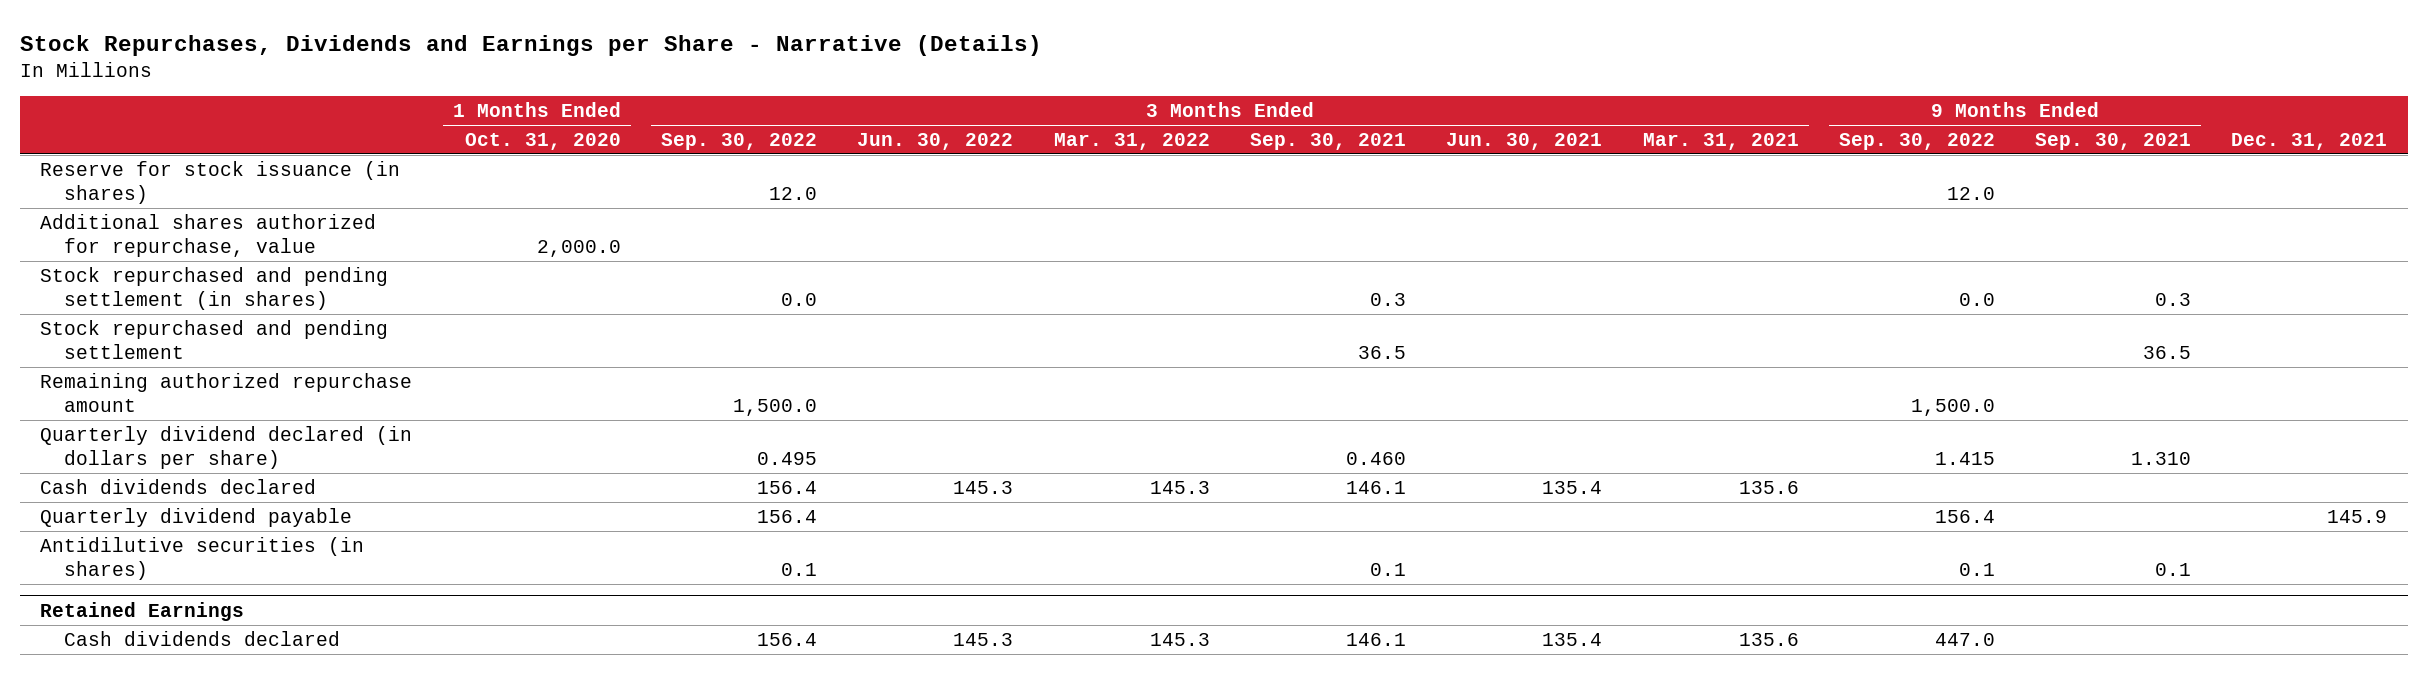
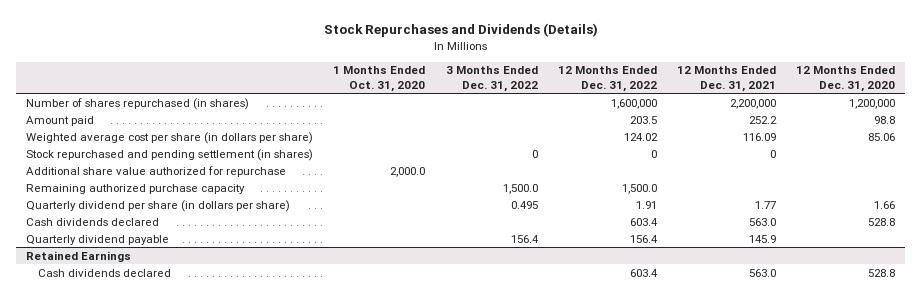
- Stock Repurchases, Dividends and Earnings per Share - Narrative (Details)
+ Stock Repurchases and Dividends (Details)
- | 1 Months Ended Oct. 31, 2020 | 3 Months Ended Sep. 30, 2022 | 3 Months Ended Jun. 30, 2022 | 3 Months Ended Mar. 31, 2022 | 3 Months Ended Sep. 30, 2021 | 3 Months Ended Jun. 30, 2021 | 3 Months Ended Mar. 31, 2021 | 9 Months Ended Sep. 30, 2022 | 9 Months Ended Sep. 30, 2021 | Dec. 31, 2021
+ | 1 Months Ended Oct. 31, 2020 | 3 Months Ended Dec. 31, 2022 | 12 Months Ended Dec. 31, 2022 | 12 Months Ended Dec. 31, 2021 | 12 Months Ended Dec. 31, 2020
- Reserve for stock issuance (in shares) | | 12.0 | | | | | | 12.0 | |
- Additional shares authorized for repurchase, value | 2,000.0 | | | | | | | | |
+ Number of shares repurchased (in shares) | | | 1,600,000 | 2,200,000 | 1,200,000
+ Amount paid | | | 203.5 | 252.2 | 98.8
+ Weighted average cost per share (in dollars per share) | | | 124.02 | 116.09 | 85.06
- Stock repurchased and pending settlement | | | | | 36.5 | | | | 36.5 |
- Remaining authorized repurchase amount | | 1,500.0 | | | | | | 1,500.0 | |
- Quarterly dividend declared (in dollars per share) | | 0.495 | | | 0.460 | | | 1.415 | 1.310 |
+ Additional share value authorized for repurchase | 2,000.0 | | | |
+ Remaining authorized purchase capacity | | 1,500.0 | 1,500.0 | |
+ Quarterly dividend per share (in dollars per share) | | 0.495 | 1.91 | 1.77 | 1.66
- Antidilutive securities (in shares) | | 0.1 | | | 0.1 | | | 0.1 | 0.1 |

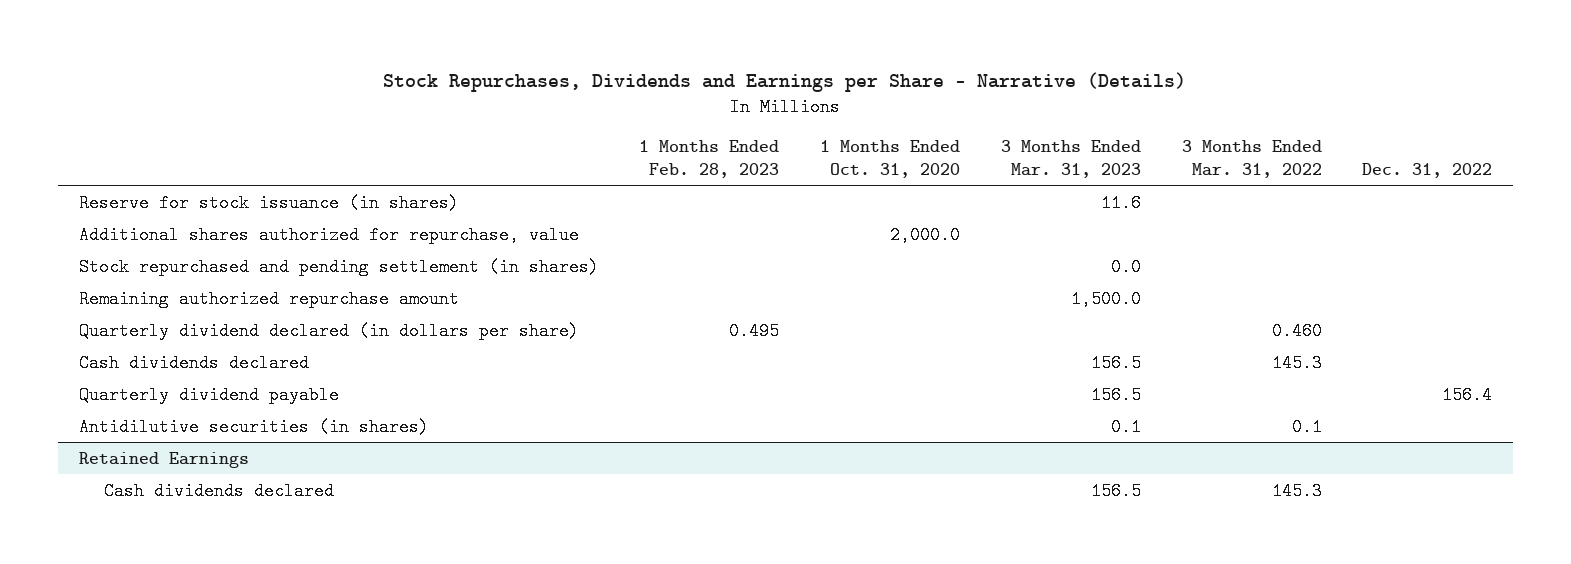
- Stock Repurchases and Dividends (Details)
+ Stock Repurchases, Dividends and Earnings per Share - Narrative (Details)
- | 1 Months Ended Oct. 31, 2020 | 3 Months Ended Dec. 31, 2022 | 12 Months Ended Dec. 31, 2022 | 12 Months Ended Dec. 31, 2021 | 12 Months Ended Dec. 31, 2020
+ | 1 Months Ended Feb. 28, 2023 | 1 Months Ended Oct. 31, 2020 | 3 Months Ended Mar. 31, 2023 | 3 Months Ended Mar. 31, 2022 | Dec. 31, 2022
- Number of shares repurchased (in shares) | | | 1,600,000 | 2,200,000 | 1,200,000
- Amount paid | | | 203.5 | 252.2 | 98.8
- Weighted average cost per share (in dollars per share) | | | 124.02 | 116.09 | 85.06
+ Reserve for stock issuance (in shares) | | | 11.6 | |
+ Additional shares authorized for repurchase, value | | 2,000.0 | | |
- Additional share value authorized for repurchase | 2,000.0 | | | |
- Remaining authorized purchase capacity | | 1,500.0 | 1,500.0 | |
- Quarterly dividend per share (in dollars per share) | | 0.495 | 1.91 | 1.77 | 1.66
+ Remaining authorized repurchase amount | | | 1,500.0 | |
+ Quarterly dividend declared (in dollars per share) | 0.495 | | | 0.460 |
+ Antidilutive securities (in shares) | | | 0.1 | 0.1 |

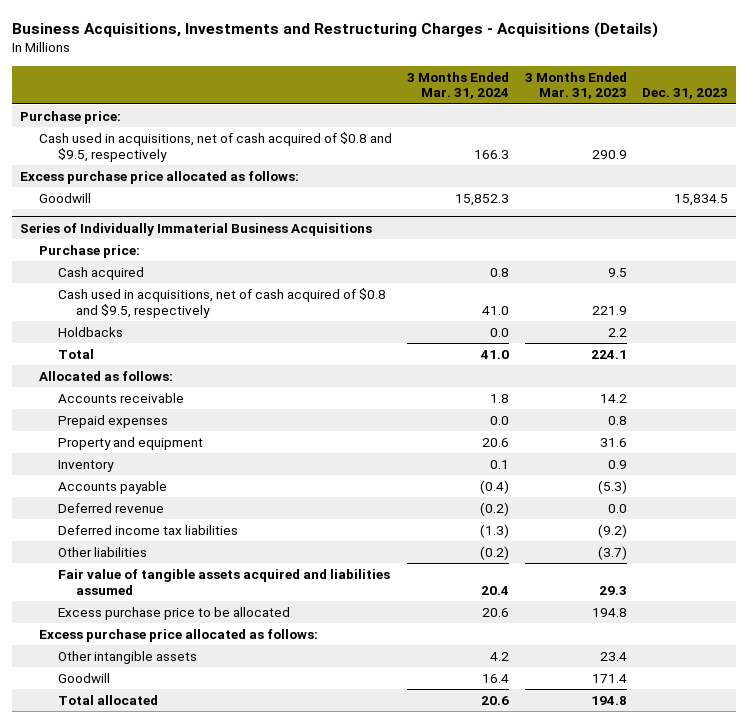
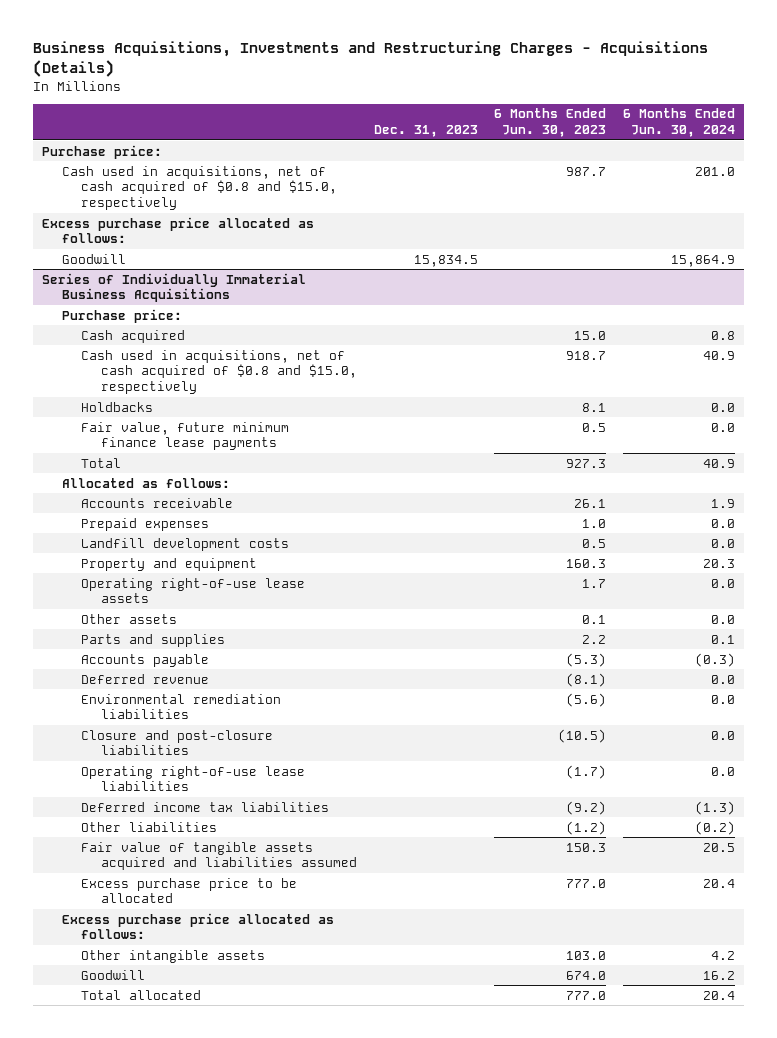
- | 3 Months Ended Mar. 31, 2024 | 3 Months Ended Mar. 31, 2023 | Dec. 31, 2023
+ | Dec. 31, 2023 | 6 Months Ended Jun. 30, 2023 | 6 Months Ended Jun. 30, 2024
- Cash used in acquisitions, net of cash acquired of $0.8 and $9.5, respectively | 166.3 | 290.9 |
+ Cash used in acquisitions, net of cash acquired of $0.8 and $15.0, respectively | | 987.7 | 201.0
@ Series of Individually Immaterial Business Acquisitions
- Cash used in acquisitions, net of cash acquired of $0.8 and $9.5, respectively | 41.0 | 221.9 |
+ Cash used in acquisitions, net of cash acquired of $0.8 and $15.0, respectively | | 918.7 | 40.9
+ Fair value, future minimum finance lease payments | | 0.5 | 0.0
+ Landfill development costs | | 0.5 | 0.0
- Inventory | 0.1 | 0.9 |
+ Operating right-of-use lease assets | | 1.7 | 0.0
+ Other assets | | 0.1 | 0.0
+ Parts and supplies | | 2.2 | 0.1
+ Environmental remediation liabilities | | (5.6) | 0.0
+ Closure and post-closure liabilities | | (10.5) | 0.0
+ Operating right-of-use lease liabilities | | (1.7) | 0.0

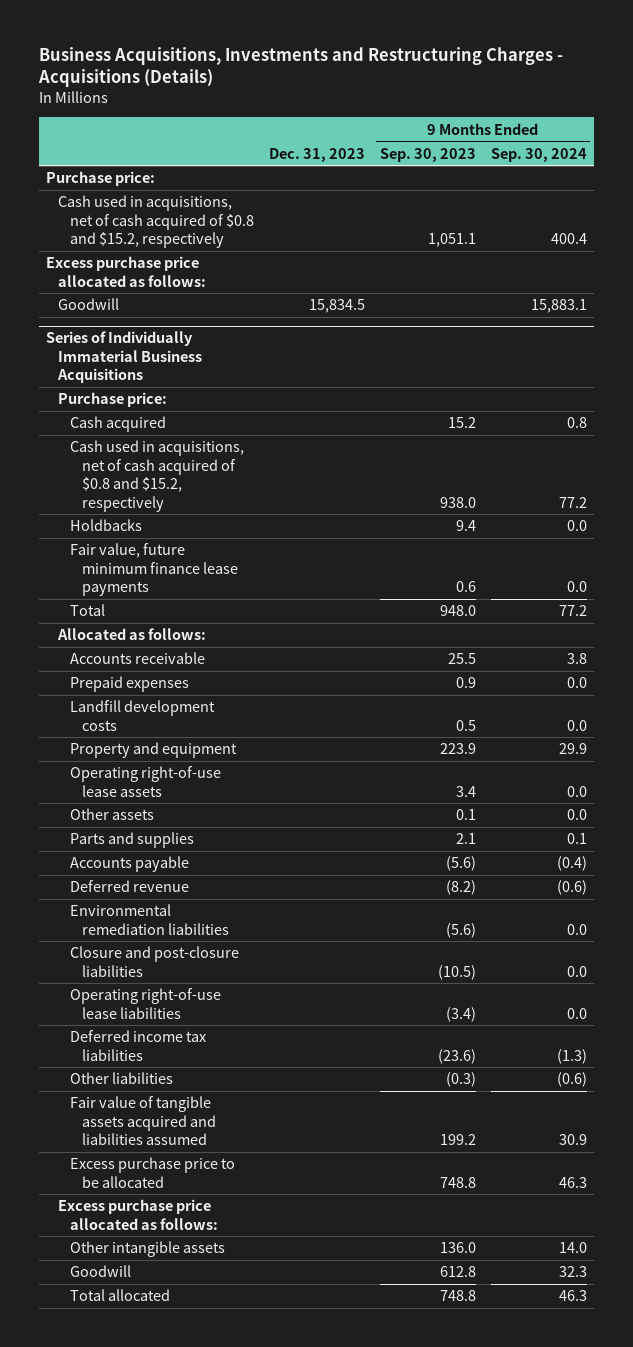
- | Dec. 31, 2023 | 6 Months Ended Jun. 30, 2023 | 6 Months Ended Jun. 30, 2024
+ | Dec. 31, 2023 | 9 Months Ended Sep. 30, 2023 | 9 Months Ended Sep. 30, 2024
- Cash used in acquisitions, net of cash acquired of $0.8 and $15.0, respectively | | 987.7 | 201.0
+ Cash used in acquisitions, net of cash acquired of $0.8 and $15.2, respectively | | 1,051.1 | 400.4
@ Series of Individually Immaterial Business Acquisitions
- Cash used in acquisitions, net of cash acquired of $0.8 and $15.0, respectively | | 918.7 | 40.9
+ Cash used in acquisitions, net of cash acquired of $0.8 and $15.2, respectively | | 938.0 | 77.2

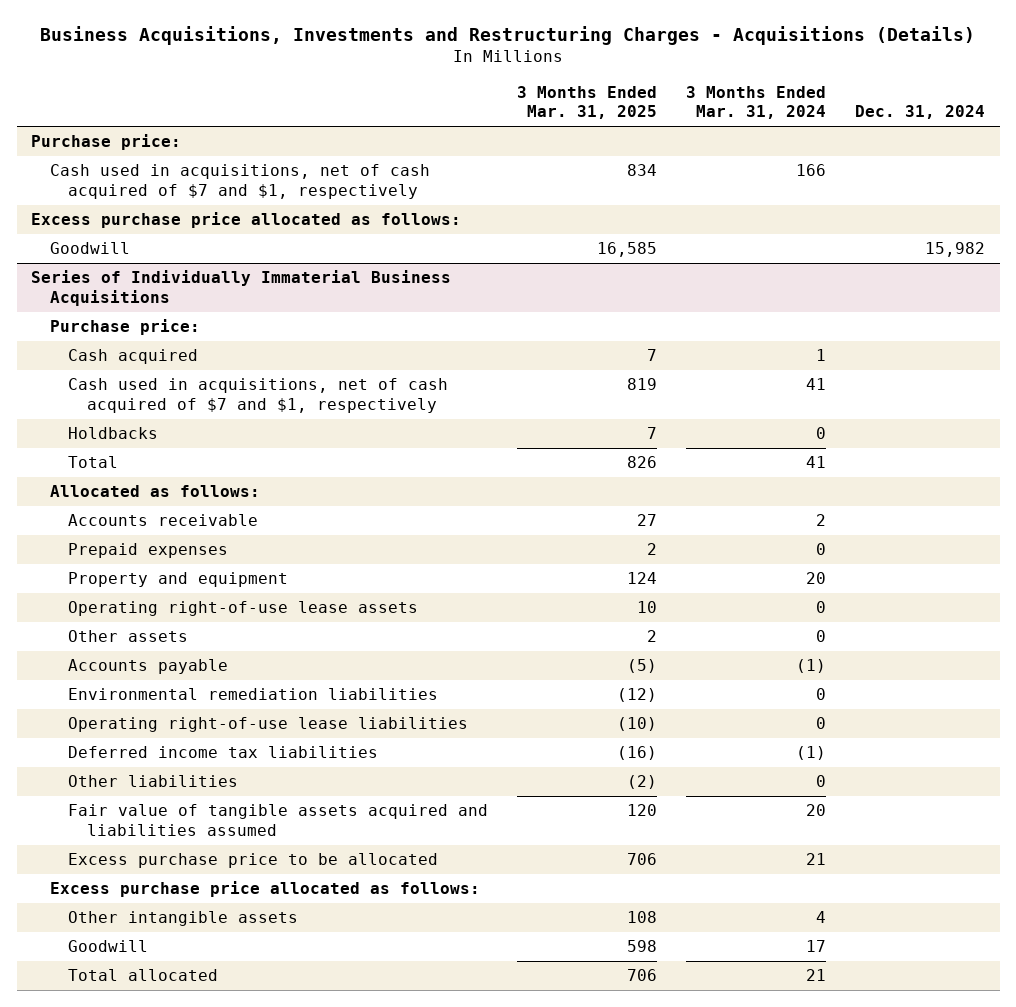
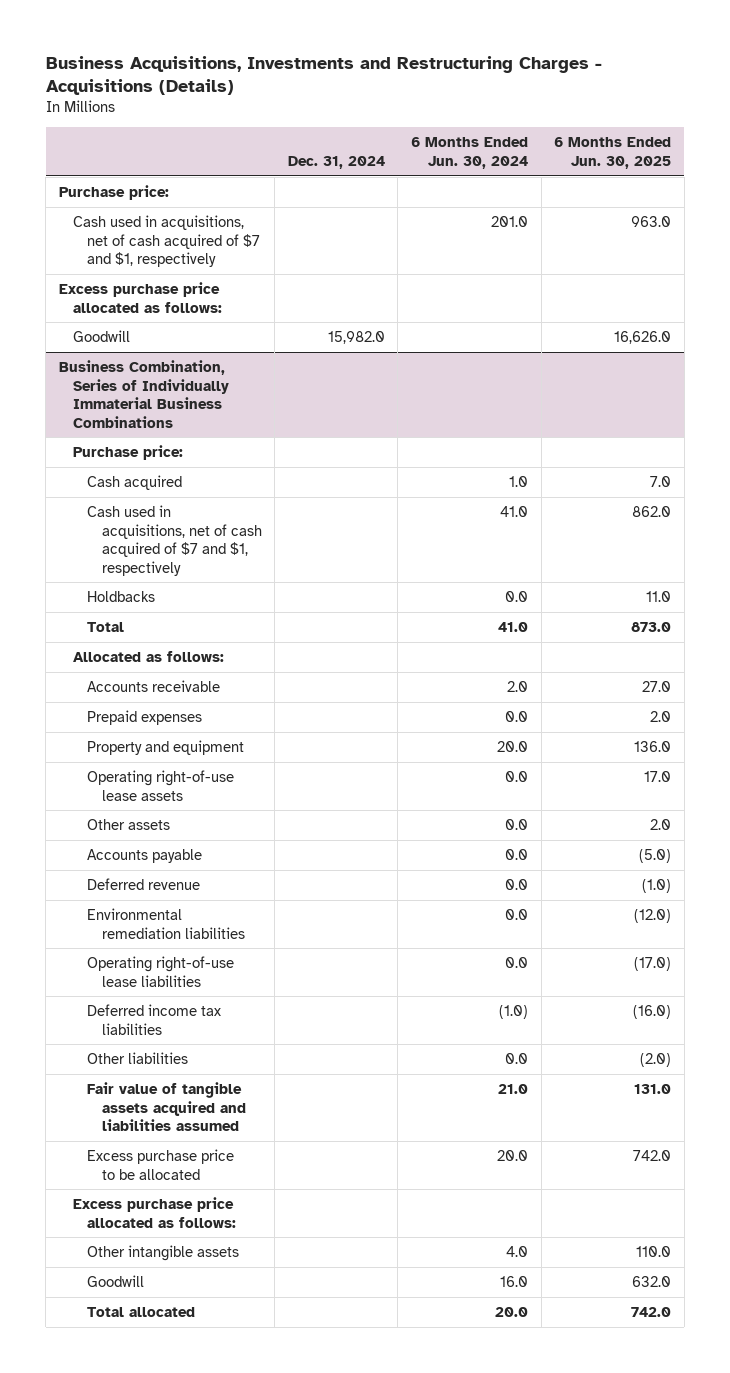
- | 3 Months Ended Mar. 31, 2025 | 3 Months Ended Mar. 31, 2024 | Dec. 31, 2024
+ | Dec. 31, 2024 | 6 Months Ended Jun. 30, 2024 | 6 Months Ended Jun. 30, 2025
- Goodwill | 16,585 | | 15,982
- Series of Individually Immaterial Business Acquisitions
+ Goodwill | 15,982.0 | | 16,626.0
+ Business Combination, Series of Individually Immaterial Business Combinations
+ Deferred revenue | | 0.0 | (1.0)

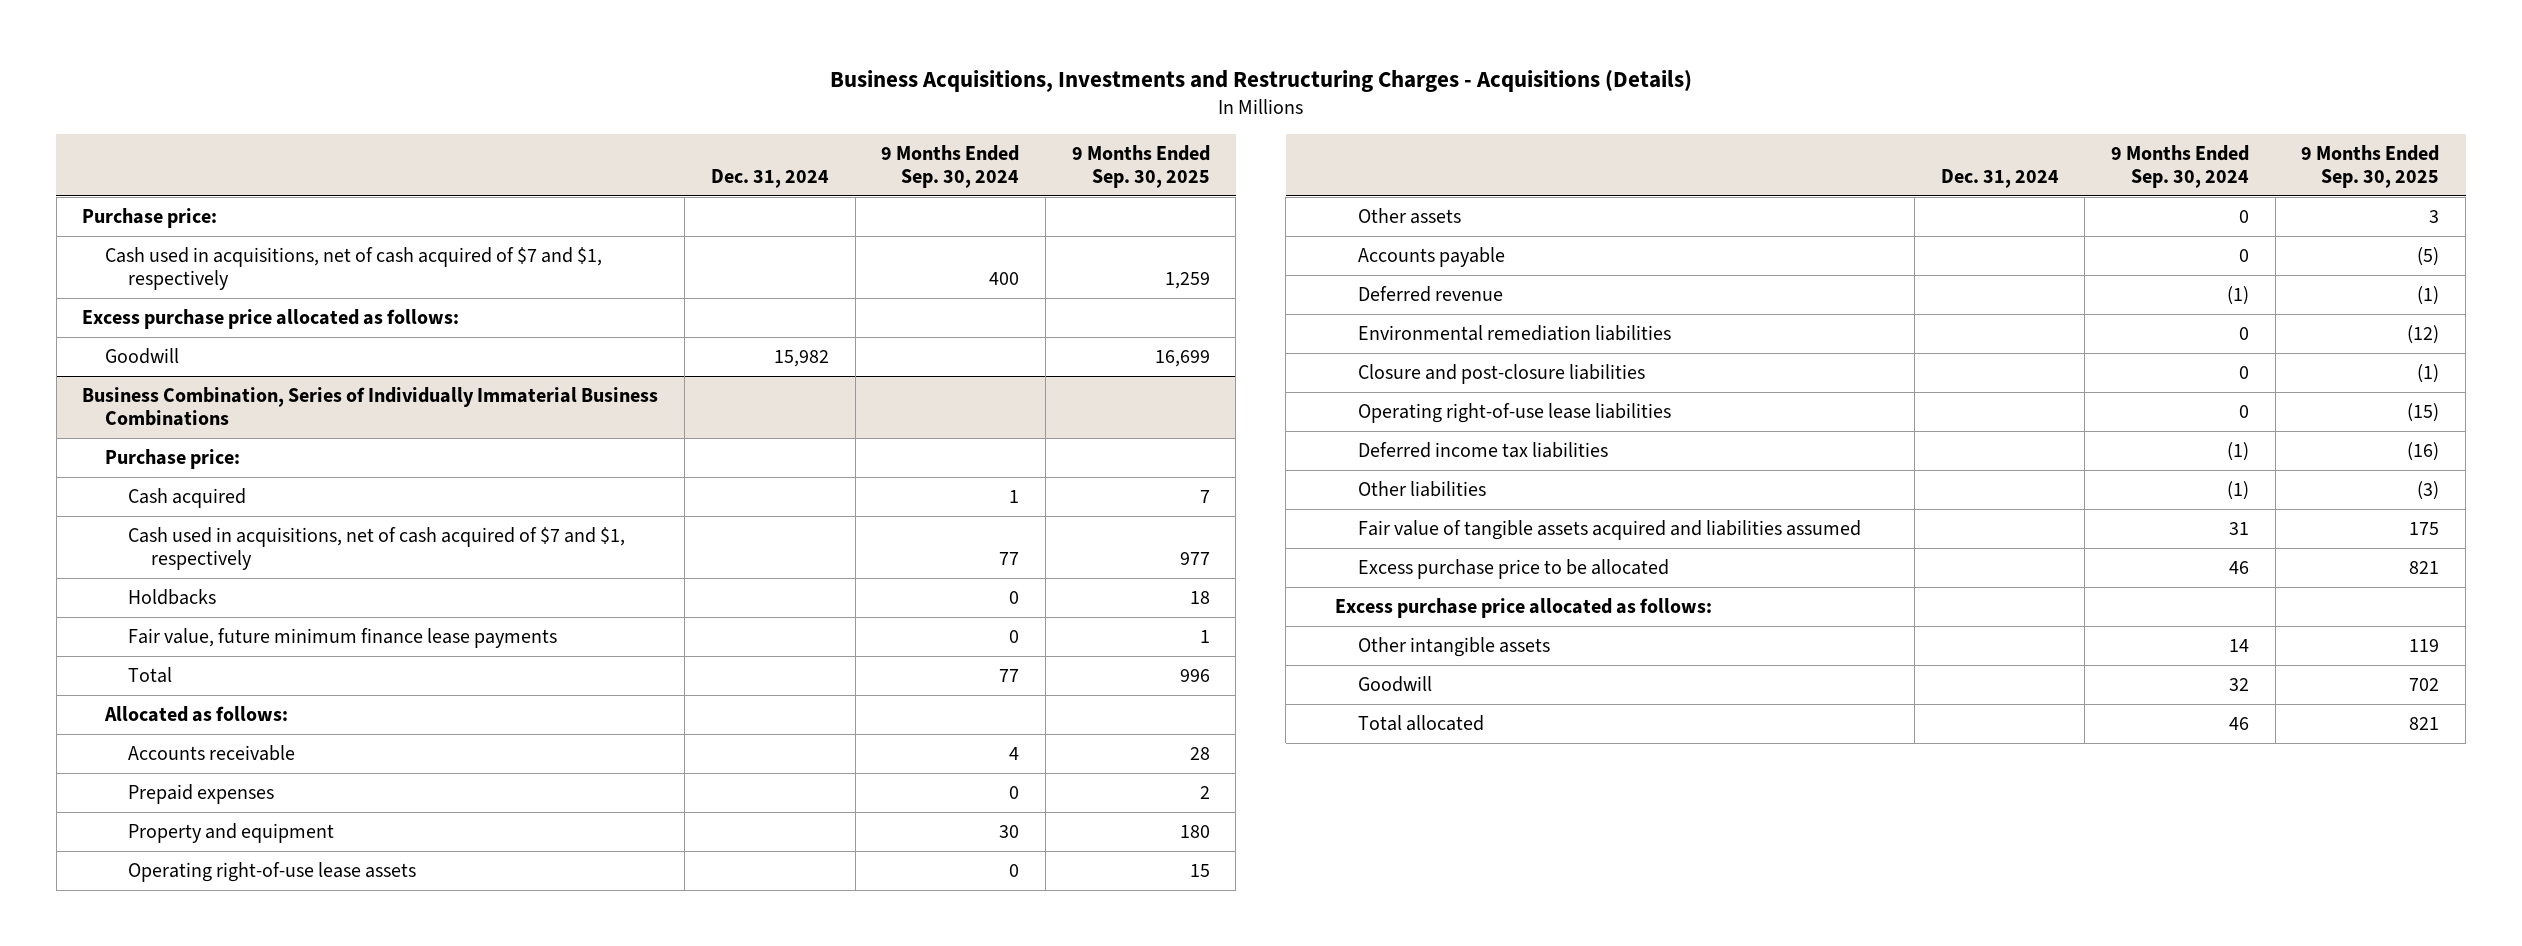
- | Dec. 31, 2024 | 6 Months Ended Jun. 30, 2024 | 6 Months Ended Jun. 30, 2025
+ | Dec. 31, 2024 | 9 Months Ended Sep. 30, 2024 | 9 Months Ended Sep. 30, 2025
- Goodwill | 15,982.0 | | 16,626.0
+ Goodwill | 15,982 | | 16,699
@ Business Combination, Series of Individually Immaterial Business Combinations
+ Fair value, future minimum finance lease payments | | 0 | 1
+ Closure and post-closure liabilities | | 0 | (1)

